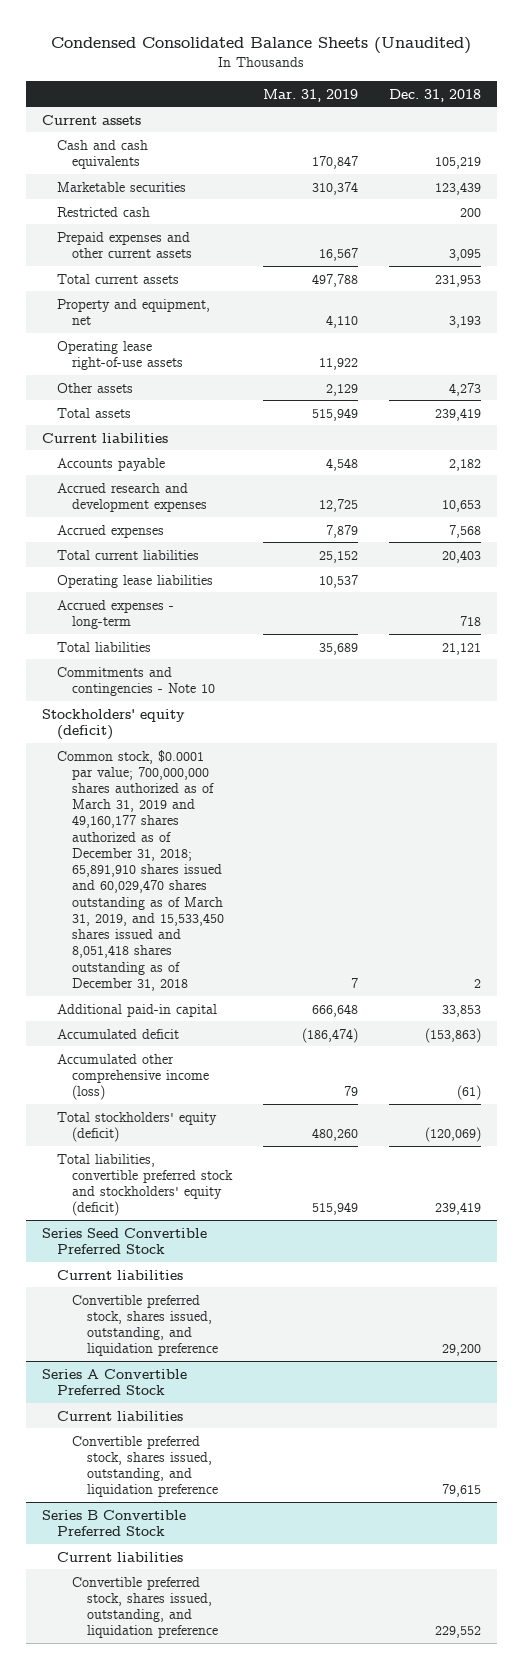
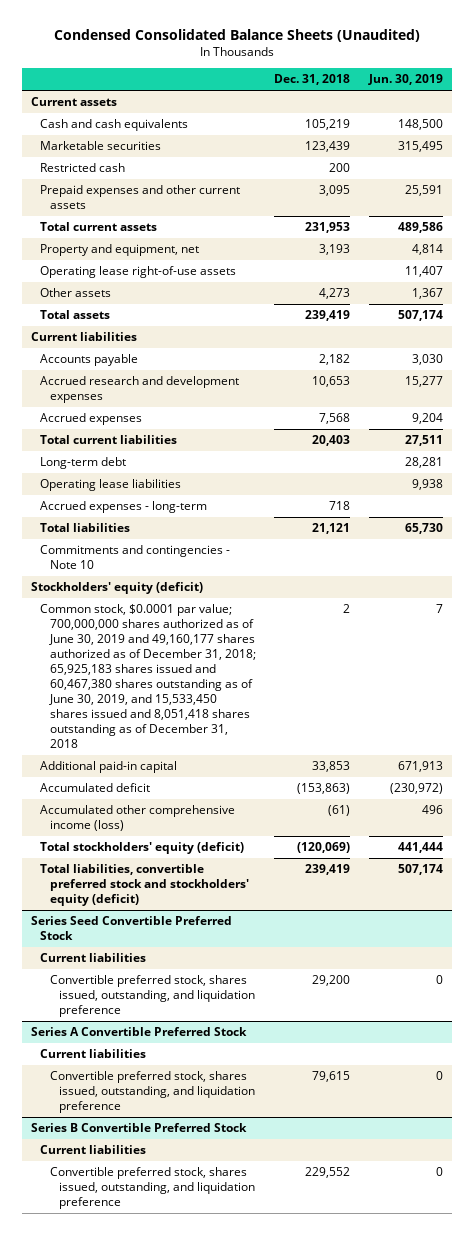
- | Mar. 31, 2019 | Dec. 31, 2018
+ | Dec. 31, 2018 | Jun. 30, 2019
+ Long-term debt | | 28,281
- Common stock, $0.0001 par value; 700,000,000 shares authorized as of March 31, 2019 and 49,160,177 shares authorized as of December 31, 2018; 65,891,910 shares issued and 60,029,470 shares outstanding as of March 31, 2019, and 15,533,450 shares issued and 8,051,418 shares outstanding as of December 31, 2018 | 7 | 2
+ Common stock, $0.0001 par value; 700,000,000 shares authorized as of June 30, 2019 and 49,160,177 shares authorized as of December 31, 2018; 65,925,183 shares issued and 60,467,380 shares outstanding as of June 30, 2019, and 15,533,450 shares issued and 8,051,418 shares outstanding as of December 31, 2018 | 2 | 7

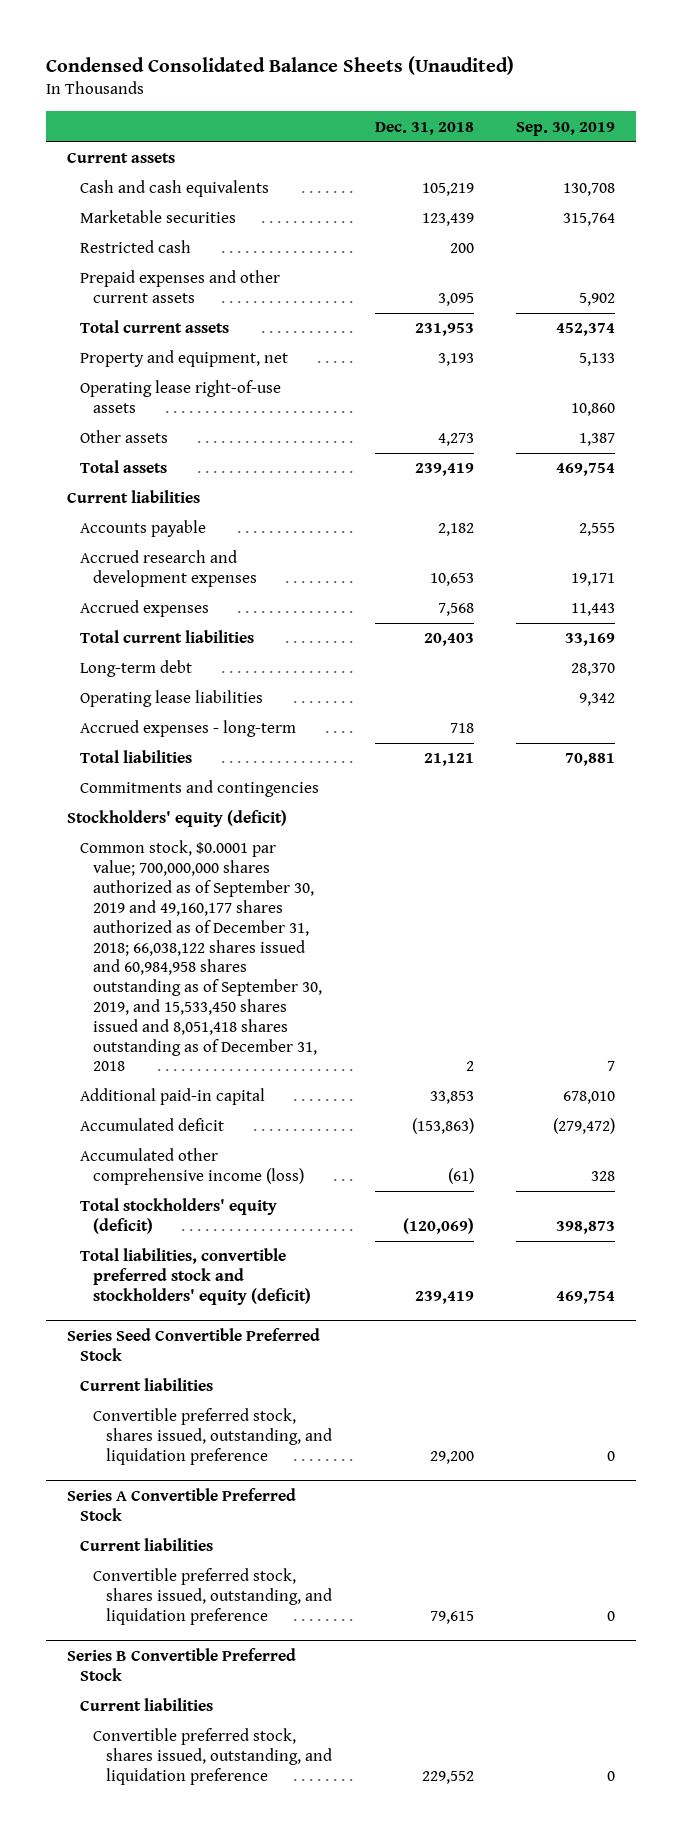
- | Dec. 31, 2018 | Jun. 30, 2019
+ | Dec. 31, 2018 | Sep. 30, 2019
- Commitments and contingencies - Note 10
+ Commitments and contingencies
- Common stock, $0.0001 par value; 700,000,000 shares authorized as of June 30, 2019 and 49,160,177 shares authorized as of December 31, 2018; 65,925,183 shares issued and 60,467,380 shares outstanding as of June 30, 2019, and 15,533,450 shares issued and 8,051,418 shares outstanding as of December 31, 2018 | 2 | 7
+ Common stock, $0.0001 par value; 700,000,000 shares authorized as of September 30, 2019 and 49,160,177 shares authorized as of December 31, 2018; 66,038,122 shares issued and 60,984,958 shares outstanding as of September 30, 2019, and 15,533,450 shares issued and 8,051,418 shares outstanding as of December 31, 2018 | 2 | 7

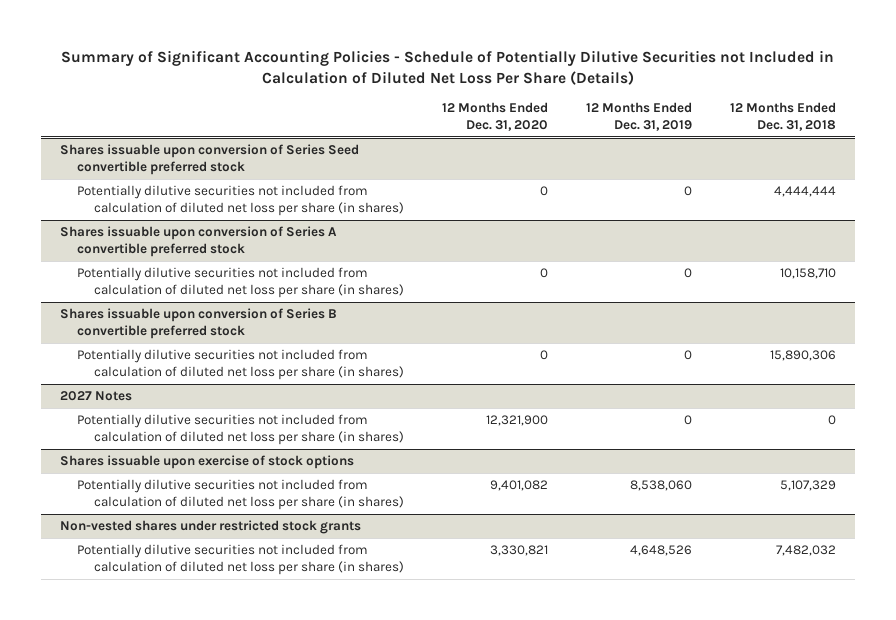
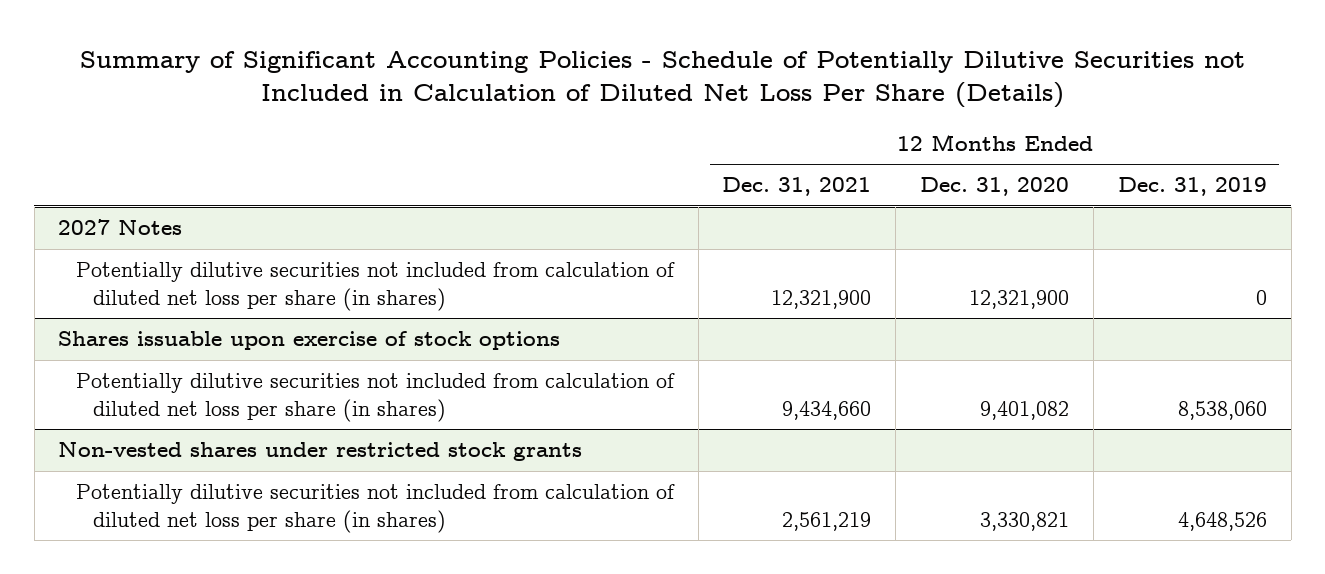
- | 12 Months Ended Dec. 31, 2020 | 12 Months Ended Dec. 31, 2019 | 12 Months Ended Dec. 31, 2018
+ | 12 Months Ended Dec. 31, 2021 | 12 Months Ended Dec. 31, 2020 | 12 Months Ended Dec. 31, 2019
- Shares issuable upon conversion of Series Seed convertible preferred stock
- Potentially dilutive securities not included from calculation of diluted net loss per share (in shares) | 0 | 0 | 4,444,444
- Shares issuable upon conversion of Series A convertible preferred stock
- Potentially dilutive securities not included from calculation of diluted net loss per share (in shares) | 0 | 0 | 10,158,710
- Shares issuable upon conversion of Series B convertible preferred stock
- Potentially dilutive securities not included from calculation of diluted net loss per share (in shares) | 0 | 0 | 15,890,306

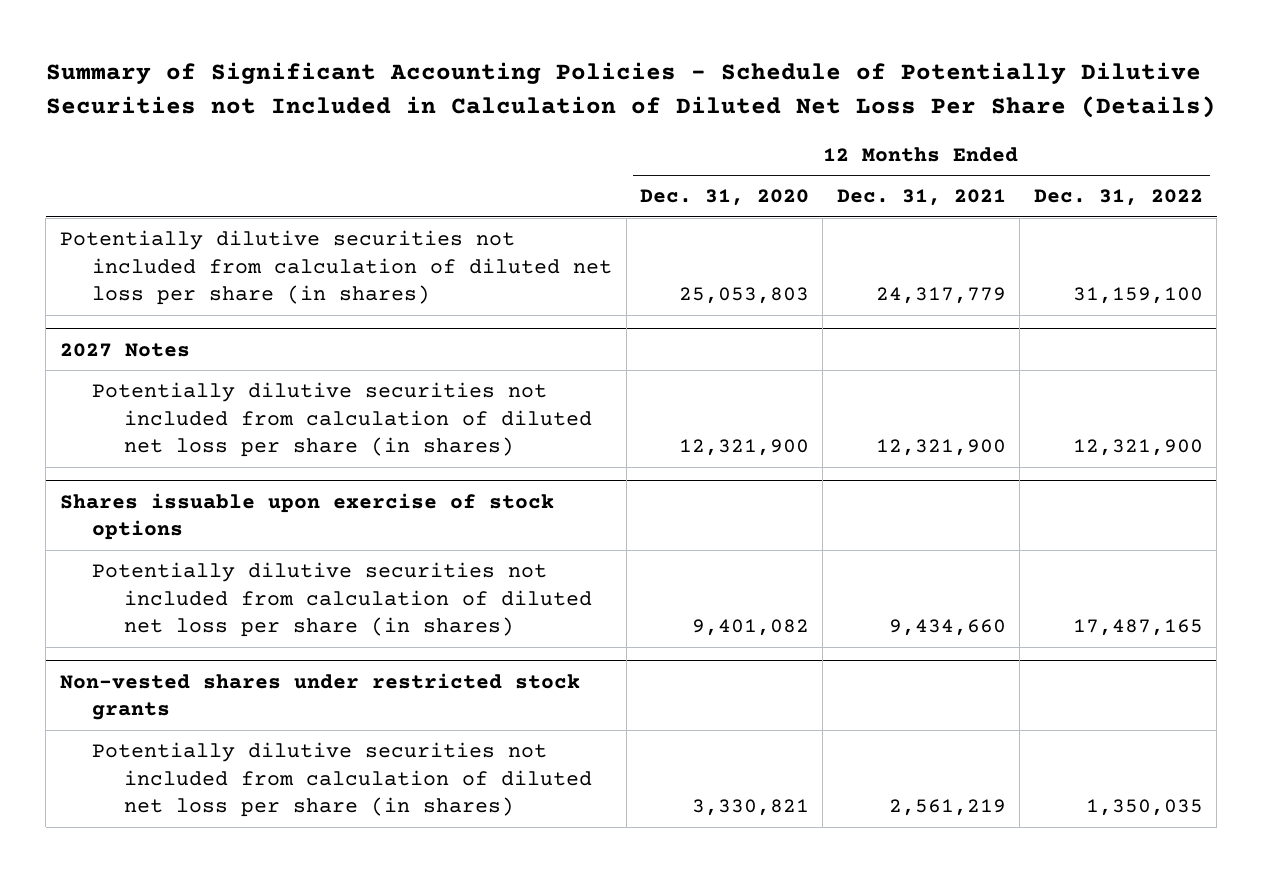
- | 12 Months Ended Dec. 31, 2021 | 12 Months Ended Dec. 31, 2020 | 12 Months Ended Dec. 31, 2019
+ | 12 Months Ended Dec. 31, 2020 | 12 Months Ended Dec. 31, 2021 | 12 Months Ended Dec. 31, 2022
+ Potentially dilutive securities not included from calculation of diluted net loss per share (in shares) | 25,053,803 | 24,317,779 | 31,159,100

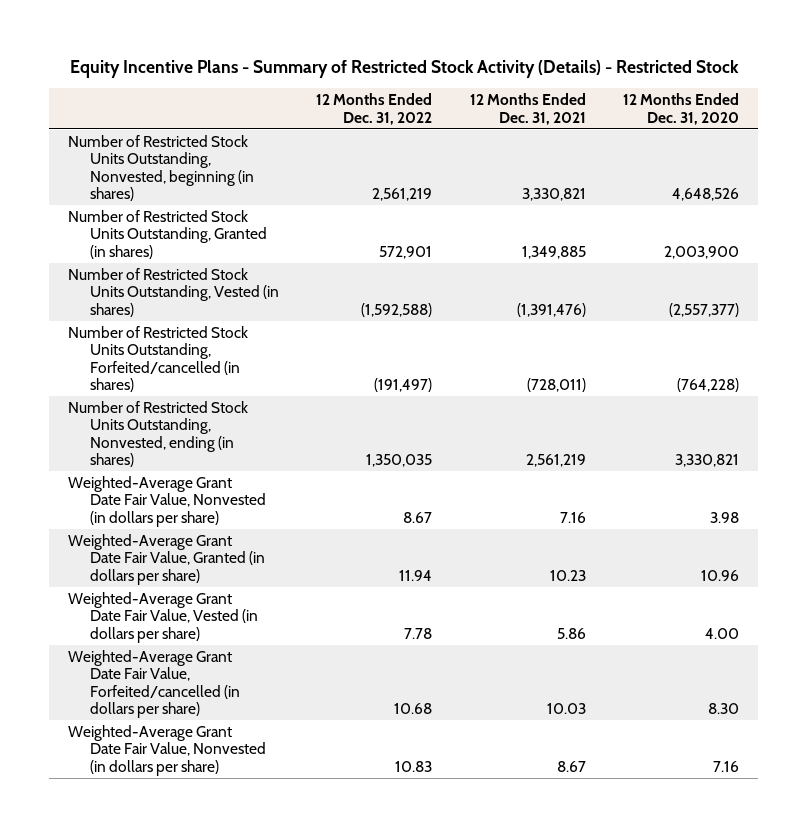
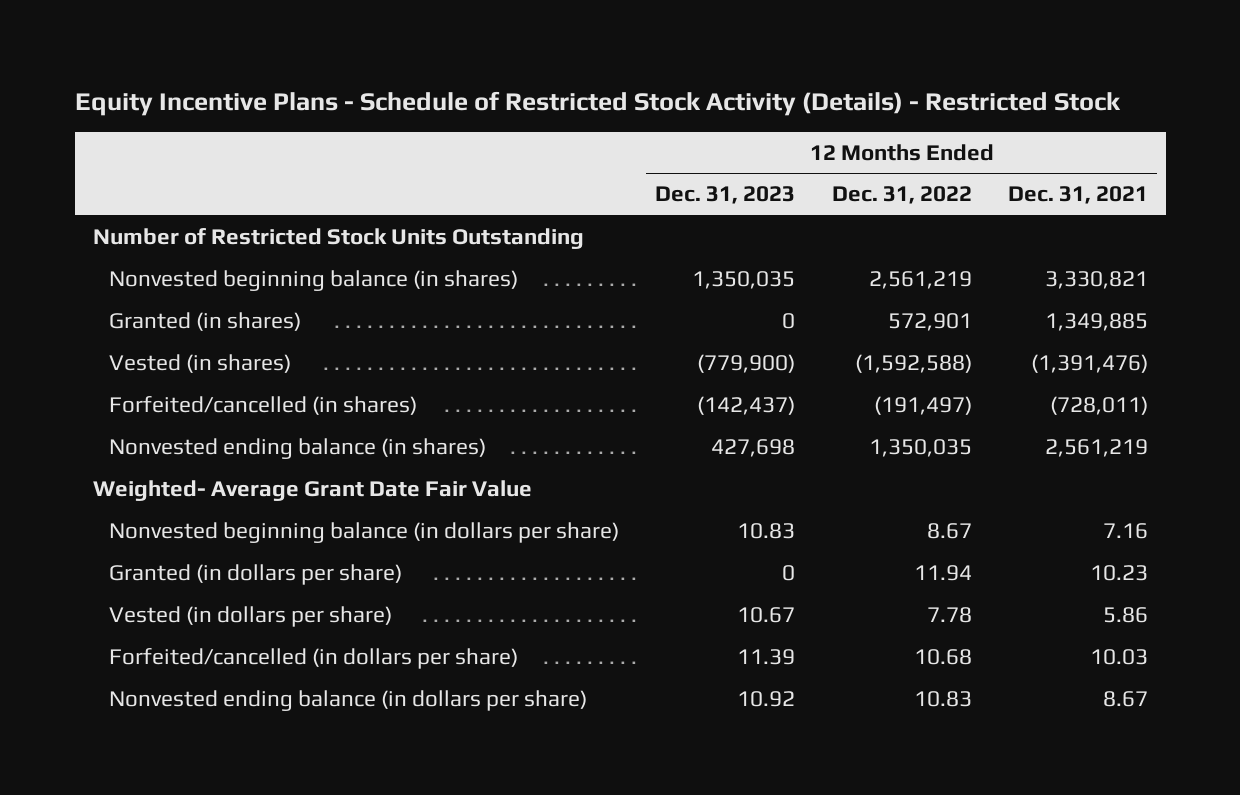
- Equity Incentive Plans - Summary of Restricted Stock Activity (Details) - Restricted Stock
+ Equity Incentive Plans - Schedule of Restricted Stock Activity (Details) - Restricted Stock
- | 12 Months Ended Dec. 31, 2022 | 12 Months Ended Dec. 31, 2021 | 12 Months Ended Dec. 31, 2020
+ | 12 Months Ended Dec. 31, 2023 | 12 Months Ended Dec. 31, 2022 | 12 Months Ended Dec. 31, 2021
- Number of Restricted Stock Units Outstanding, Nonvested, beginning (in shares) | 2,561,219 | 3,330,821 | 4,648,526
- Number of Restricted Stock Units Outstanding, Granted (in shares) | 572,901 | 1,349,885 | 2,003,900
- Number of Restricted Stock Units Outstanding, Vested (in shares) | (1,592,588) | (1,391,476) | (2,557,377)
- Number of Restricted Stock Units Outstanding, Forfeited/cancelled (in shares) | (191,497) | (728,011) | (764,228)
- Number of Restricted Stock Units Outstanding, Nonvested, ending (in shares) | 1,350,035 | 2,561,219 | 3,330,821
- Weighted-Average Grant Date Fair Value, Nonvested (in dollars per share) | 8.67 | 7.16 | 3.98
- Weighted-Average Grant Date Fair Value, Granted (in dollars per share) | 11.94 | 10.23 | 10.96
- Weighted-Average Grant Date Fair Value, Vested (in dollars per share) | 7.78 | 5.86 | 4.00
- Weighted-Average Grant Date Fair Value, Forfeited/cancelled (in dollars per share) | 10.68 | 10.03 | 8.30
- Weighted-Average Grant Date Fair Value, Nonvested (in dollars per share) | 10.83 | 8.67 | 7.16
+ Number of Restricted Stock Units Outstanding
+ Nonvested beginning balance (in shares) | 1,350,035 | 2,561,219 | 3,330,821
+ Granted (in shares) | 0 | 572,901 | 1,349,885
+ Vested (in shares) | (779,900) | (1,592,588) | (1,391,476)
+ Forfeited/cancelled (in shares) | (142,437) | (191,497) | (728,011)
+ Nonvested ending balance (in shares) | 427,698 | 1,350,035 | 2,561,219
+ Weighted- Average Grant Date Fair Value
+ Nonvested beginning balance (in dollars per share) | 10.83 | 8.67 | 7.16
+ Granted (in dollars per share) | 0 | 11.94 | 10.23
+ Vested (in dollars per share) | 10.67 | 7.78 | 5.86
+ Forfeited/cancelled (in dollars per share) | 11.39 | 10.68 | 10.03
+ Nonvested ending balance (in dollars per share) | 10.92 | 10.83 | 8.67

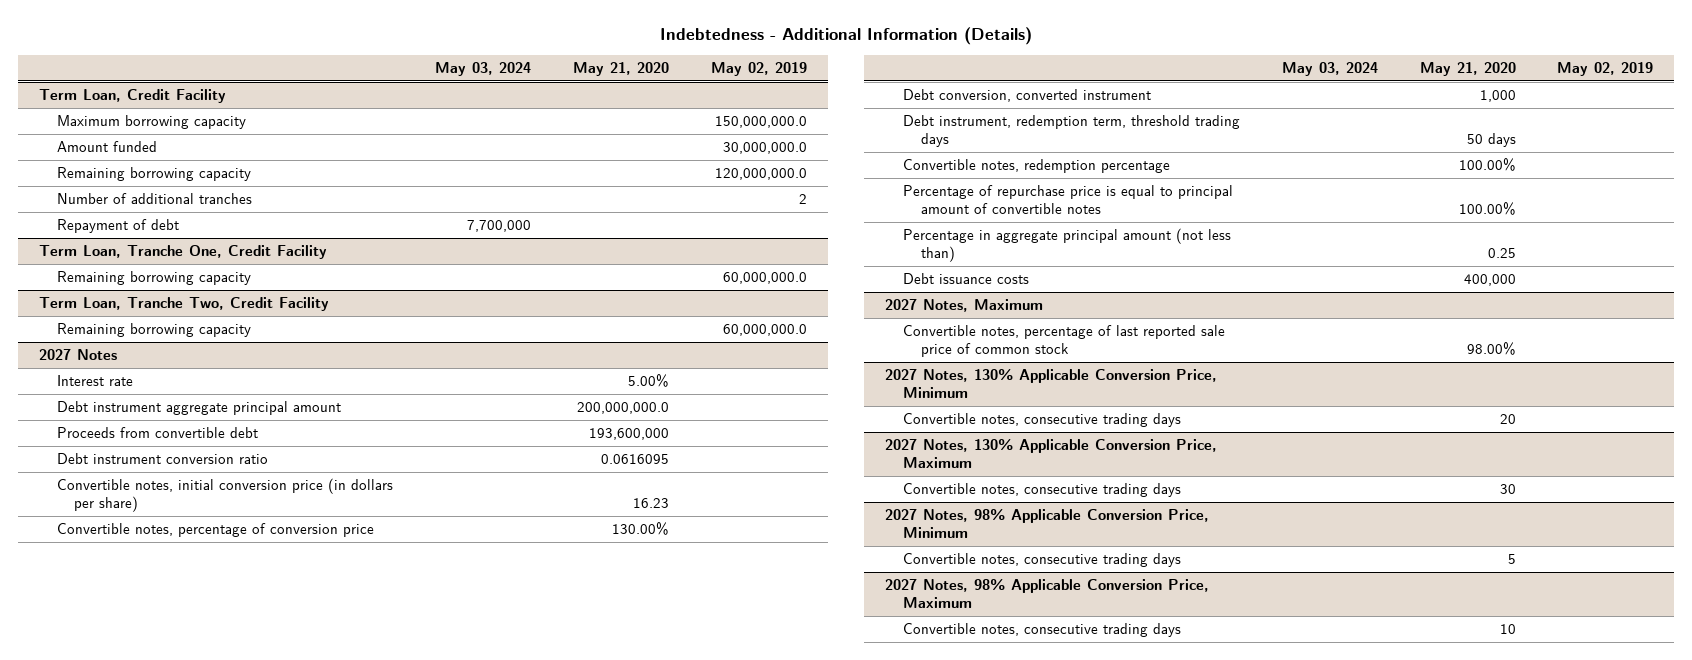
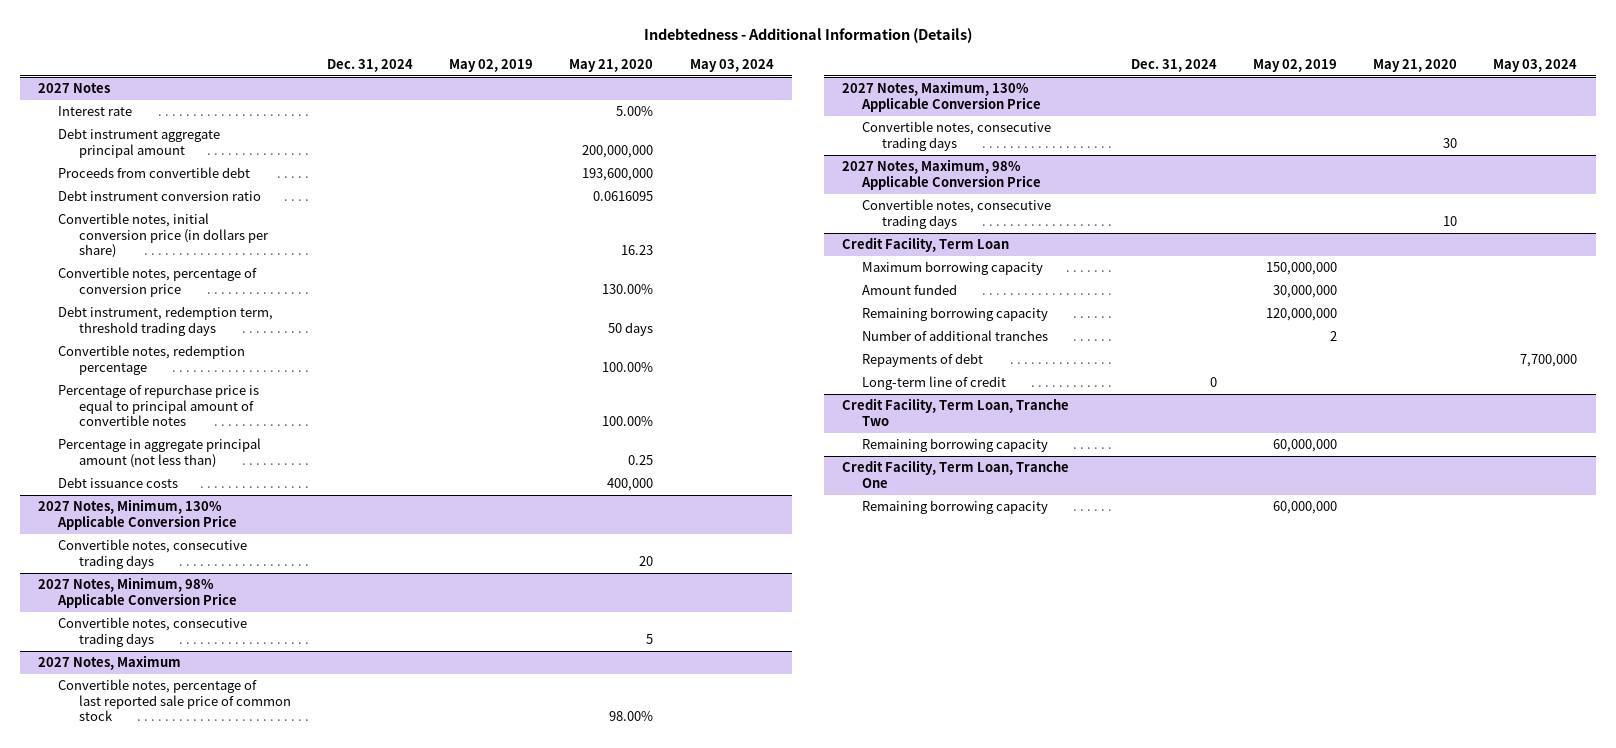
- | May 03, 2024 | May 21, 2020 | May 02, 2019
+ | Dec. 31, 2024 | May 02, 2019 | May 21, 2020 | May 03, 2024
- Term Loan, Credit Facility
- Maximum borrowing capacity | | | 150,000,000.0
- Amount funded | | | 30,000,000.0
- Remaining borrowing capacity | | | 120,000,000.0
- Number of additional tranches | | | 2
- Repayment of debt | 7,700,000 | |
- Term Loan, Tranche One, Credit Facility
- Remaining borrowing capacity | | | 60,000,000.0
- Term Loan, Tranche Two, Credit Facility
- Remaining borrowing capacity | | | 60,000,000.0
@ 2027 Notes
- Debt instrument aggregate principal amount | | 200,000,000.0 |
+ Debt instrument aggregate principal amount | | | 200,000,000 |
- Debt conversion, converted instrument | | 1,000 |
+ 2027 Notes, Minimum, 130% Applicable Conversion Price
+ Convertible notes, consecutive trading days | | | 20 |
+ 2027 Notes, Minimum, 98% Applicable Conversion Price
+ Convertible notes, consecutive trading days | | | 5 |
- 2027 Notes, 130% Applicable Conversion Price, Minimum
- Convertible notes, consecutive trading days | | 20 |
- 2027 Notes, 130% Applicable Conversion Price, Maximum
+ 2027 Notes, Maximum, 130% Applicable Conversion Price
- 2027 Notes, 98% Applicable Conversion Price, Minimum
- Convertible notes, consecutive trading days | | 5 |
- 2027 Notes, 98% Applicable Conversion Price, Maximum
+ 2027 Notes, Maximum, 98% Applicable Conversion Price
+ Credit Facility, Term Loan
+ Maximum borrowing capacity | | 150,000,000 | |
+ Amount funded | | 30,000,000 | |
+ Remaining borrowing capacity | | 120,000,000 | |
+ Number of additional tranches | | 2 | |
+ Repayments of debt | | | | 7,700,000
+ Long-term line of credit | 0 | | |
+ Credit Facility, Term Loan, Tranche Two
+ Remaining borrowing capacity | | 60,000,000 | |
+ Credit Facility, Term Loan, Tranche One
+ Remaining borrowing capacity | | 60,000,000 | |

